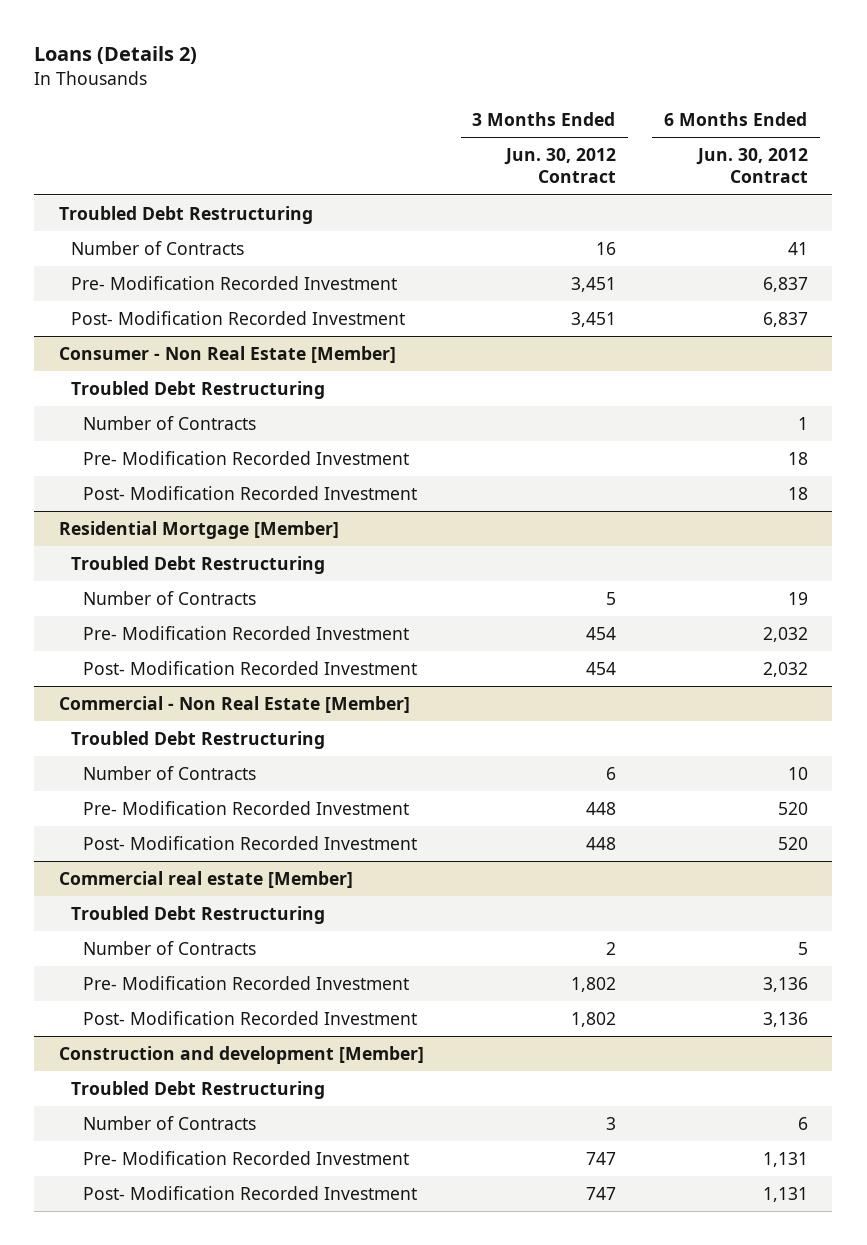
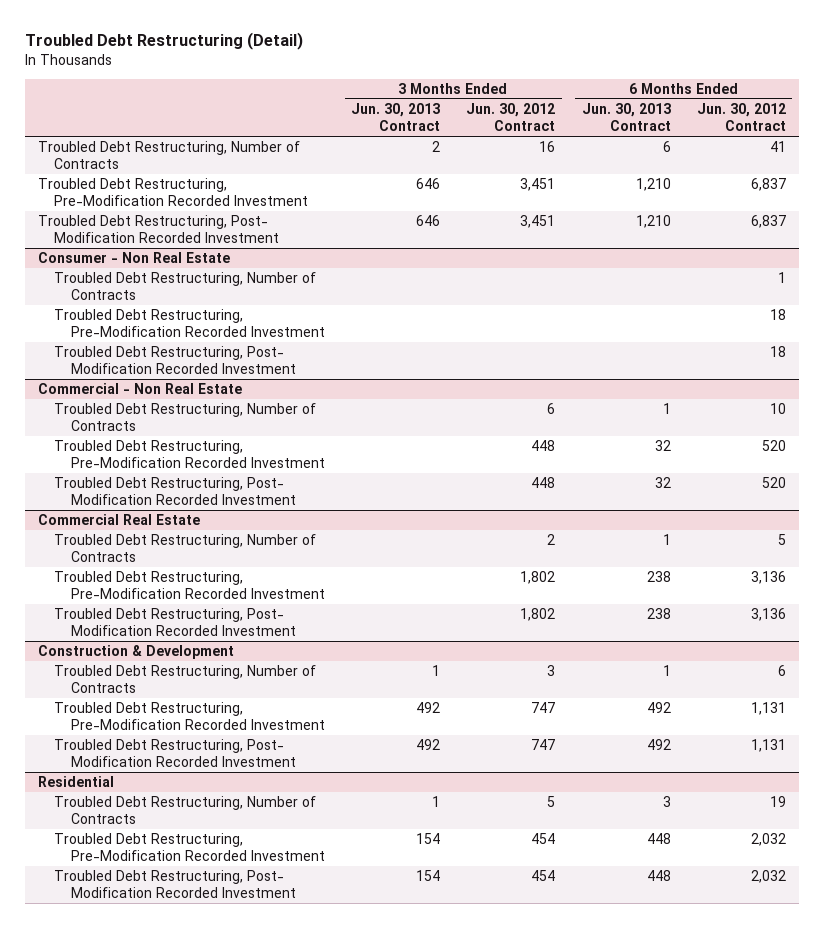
- Loans (Details 2)
+ Troubled Debt Restructuring (Detail)
- | 3 Months Ended Jun. 30, 2012 Contract | 6 Months Ended Jun. 30, 2012 Contract
+ | 3 Months Ended Jun. 30, 2013 Contract | 3 Months Ended Jun. 30, 2012 Contract | 6 Months Ended Jun. 30, 2013 Contract | 6 Months Ended Jun. 30, 2012 Contract
- Troubled Debt Restructuring
- Number of Contracts | 16 | 41
- Pre- Modification Recorded Investment | 3,451 | 6,837
- Post- Modification Recorded Investment | 3,451 | 6,837
- Consumer - Non Real Estate [Member]
- Troubled Debt Restructuring
- Number of Contracts | | 1
- Pre- Modification Recorded Investment | | 18
- Post- Modification Recorded Investment | | 18
- Residential Mortgage [Member]
- Troubled Debt Restructuring
- Number of Contracts | 5 | 19
- Pre- Modification Recorded Investment | 454 | 2,032
- Post- Modification Recorded Investment | 454 | 2,032
- Commercial - Non Real Estate [Member]
- Troubled Debt Restructuring
- Number of Contracts | 6 | 10
- Pre- Modification Recorded Investment | 448 | 520
- Post- Modification Recorded Investment | 448 | 520
- Commercial real estate [Member]
- Troubled Debt Restructuring
- Number of Contracts | 2 | 5
- Pre- Modification Recorded Investment | 1,802 | 3,136
- Post- Modification Recorded Investment | 1,802 | 3,136
- Construction and development [Member]
- Troubled Debt Restructuring
- Number of Contracts | 3 | 6
- Pre- Modification Recorded Investment | 747 | 1,131
- Post- Modification Recorded Investment | 747 | 1,131
+ Troubled Debt Restructuring, Number of Contracts | 2 | 16 | 6 | 41
+ Troubled Debt Restructuring, Pre-Modification Recorded Investment | 646 | 3,451 | 1,210 | 6,837
+ Troubled Debt Restructuring, Post- Modification Recorded Investment | 646 | 3,451 | 1,210 | 6,837
+ Consumer - Non Real Estate
+ Troubled Debt Restructuring, Number of Contracts | | | | 1
+ Troubled Debt Restructuring, Pre-Modification Recorded Investment | | | | 18
+ Troubled Debt Restructuring, Post- Modification Recorded Investment | | | | 18
+ Commercial - Non Real Estate
+ Troubled Debt Restructuring, Number of Contracts | | 6 | 1 | 10
+ Troubled Debt Restructuring, Pre-Modification Recorded Investment | | 448 | 32 | 520
+ Troubled Debt Restructuring, Post- Modification Recorded Investment | | 448 | 32 | 520
+ Commercial Real Estate
+ Troubled Debt Restructuring, Number of Contracts | | 2 | 1 | 5
+ Troubled Debt Restructuring, Pre-Modification Recorded Investment | | 1,802 | 238 | 3,136
+ Troubled Debt Restructuring, Post- Modification Recorded Investment | | 1,802 | 238 | 3,136
+ Construction & Development
+ Troubled Debt Restructuring, Number of Contracts | 1 | 3 | 1 | 6
+ Troubled Debt Restructuring, Pre-Modification Recorded Investment | 492 | 747 | 492 | 1,131
+ Troubled Debt Restructuring, Post- Modification Recorded Investment | 492 | 747 | 492 | 1,131
+ Residential
+ Troubled Debt Restructuring, Number of Contracts | 1 | 5 | 3 | 19
+ Troubled Debt Restructuring, Pre-Modification Recorded Investment | 154 | 454 | 448 | 2,032
+ Troubled Debt Restructuring, Post- Modification Recorded Investment | 154 | 454 | 448 | 2,032

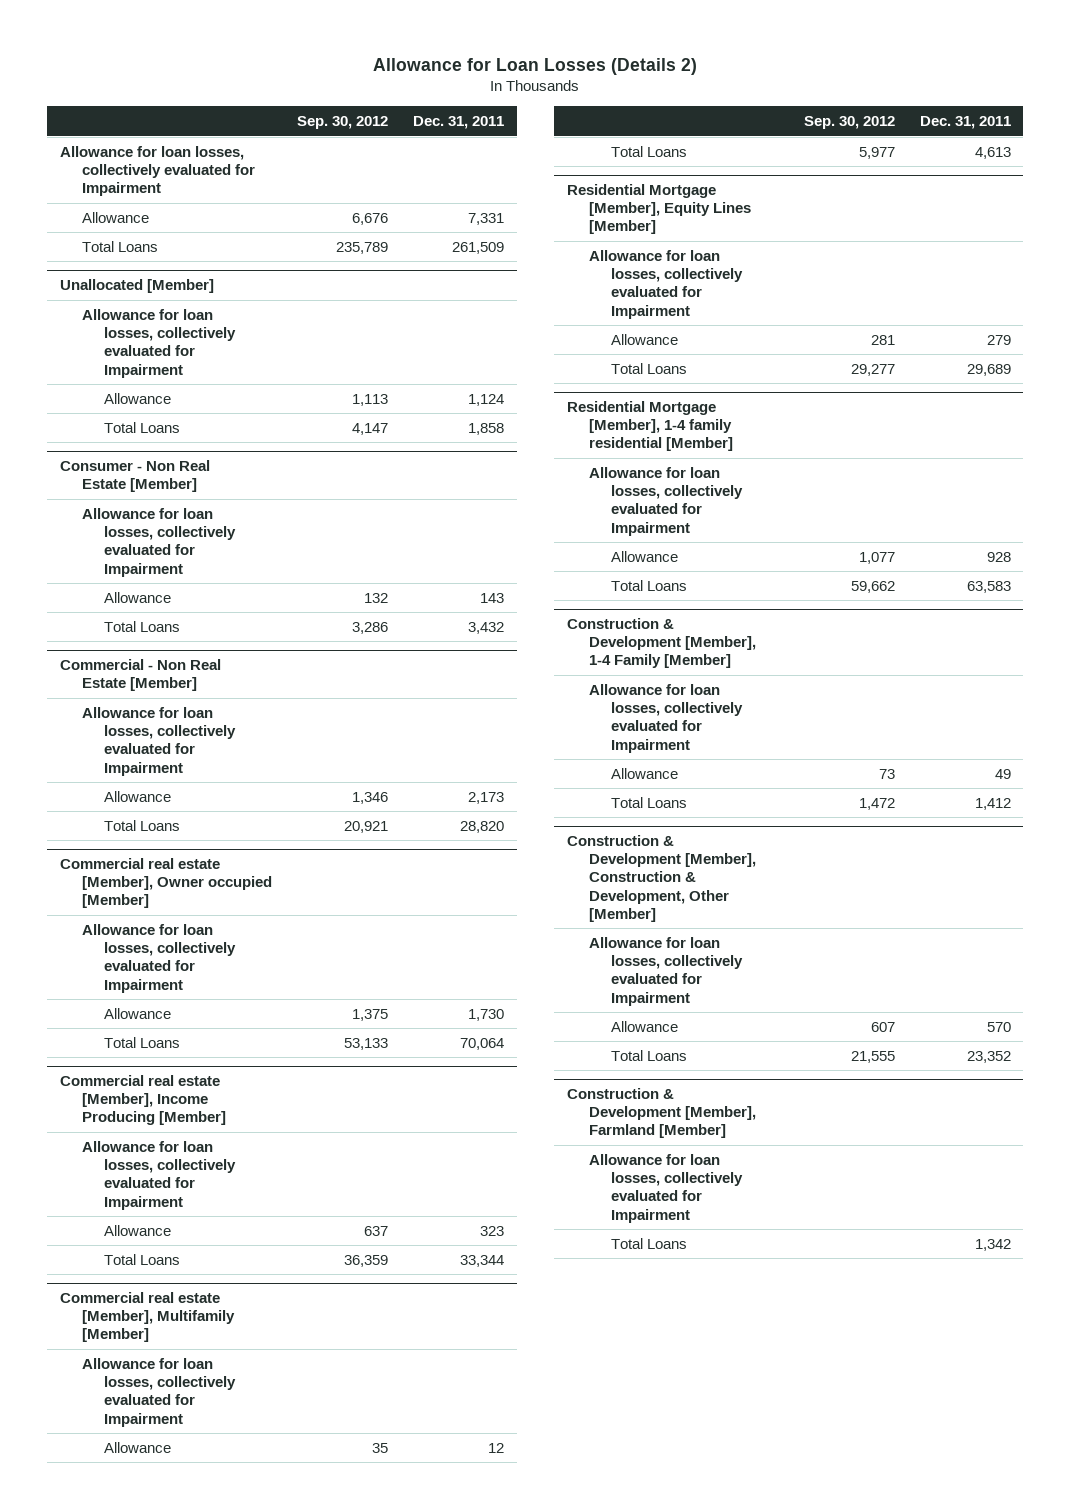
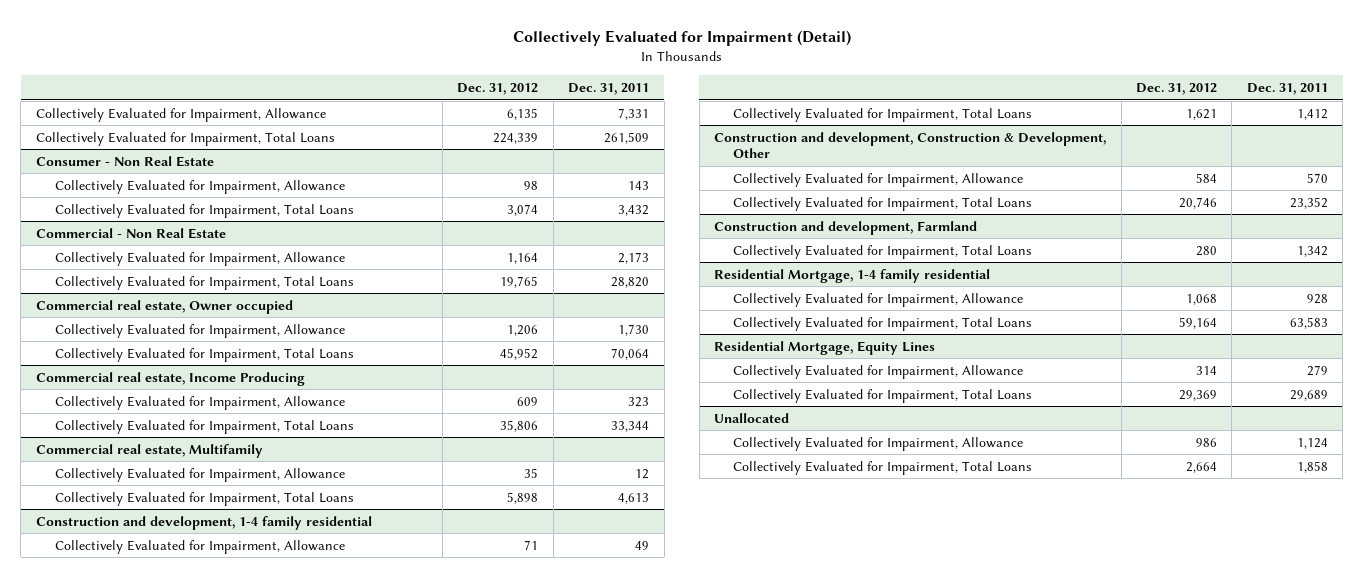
- Allowance for Loan Losses (Details 2)
+ Collectively Evaluated for Impairment (Detail)
- | Sep. 30, 2012 | Dec. 31, 2011
+ | Dec. 31, 2012 | Dec. 31, 2011
- Allowance for loan losses, collectively evaluated for Impairment
- Allowance | 6,676 | 7,331
- Total Loans | 235,789 | 261,509
- Unallocated [Member]
- Allowance for loan losses, collectively evaluated for Impairment
- Allowance | 1,113 | 1,124
- Total Loans | 4,147 | 1,858
- Consumer - Non Real Estate [Member]
- Allowance for loan losses, collectively evaluated for Impairment
- Allowance | 132 | 143
- Total Loans | 3,286 | 3,432
- Commercial - Non Real Estate [Member]
- Allowance for loan losses, collectively evaluated for Impairment
- Allowance | 1,346 | 2,173
- Total Loans | 20,921 | 28,820
- Commercial real estate [Member], Owner occupied [Member]
- Allowance for loan losses, collectively evaluated for Impairment
- Allowance | 1,375 | 1,730
- Total Loans | 53,133 | 70,064
- Commercial real estate [Member], Income Producing [Member]
- Allowance for loan losses, collectively evaluated for Impairment
- Allowance | 637 | 323
- Total Loans | 36,359 | 33,344
- Commercial real estate [Member], Multifamily [Member]
- Allowance for loan losses, collectively evaluated for Impairment
- Allowance | 35 | 12
- Total Loans | 5,977 | 4,613
- Residential Mortgage [Member], Equity Lines [Member]
- Allowance for loan losses, collectively evaluated for Impairment
- Allowance | 281 | 279
- Total Loans | 29,277 | 29,689
- Residential Mortgage [Member], 1-4 family residential [Member]
- Allowance for loan losses, collectively evaluated for Impairment
- Allowance | 1,077 | 928
- Total Loans | 59,662 | 63,583
- Construction & Development [Member], 1-4 Family [Member]
- Allowance for loan losses, collectively evaluated for Impairment
- Allowance | 73 | 49
- Total Loans | 1,472 | 1,412
- Construction & Development [Member], Construction & Development, Other [Member]
- Allowance for loan losses, collectively evaluated for Impairment
- Allowance | 607 | 570
- Total Loans | 21,555 | 23,352
- Construction & Development [Member], Farmland [Member]
- Allowance for loan losses, collectively evaluated for Impairment
- Total Loans | | 1,342
+ Collectively Evaluated for Impairment, Allowance | 6,135 | 7,331
+ Collectively Evaluated for Impairment, Total Loans | 224,339 | 261,509
+ Consumer - Non Real Estate
+ Collectively Evaluated for Impairment, Allowance | 98 | 143
+ Collectively Evaluated for Impairment, Total Loans | 3,074 | 3,432
+ Commercial - Non Real Estate
+ Collectively Evaluated for Impairment, Allowance | 1,164 | 2,173
+ Collectively Evaluated for Impairment, Total Loans | 19,765 | 28,820
+ Commercial real estate, Owner occupied
+ Collectively Evaluated for Impairment, Allowance | 1,206 | 1,730
+ Collectively Evaluated for Impairment, Total Loans | 45,952 | 70,064
+ Commercial real estate, Income Producing
+ Collectively Evaluated for Impairment, Allowance | 609 | 323
+ Collectively Evaluated for Impairment, Total Loans | 35,806 | 33,344
+ Commercial real estate, Multifamily
+ Collectively Evaluated for Impairment, Allowance | 35 | 12
+ Collectively Evaluated for Impairment, Total Loans | 5,898 | 4,613
+ Construction and development, 1-4 family residential
+ Collectively Evaluated for Impairment, Allowance | 71 | 49
+ Collectively Evaluated for Impairment, Total Loans | 1,621 | 1,412
+ Construction and development, Construction & Development, Other
+ Collectively Evaluated for Impairment, Allowance | 584 | 570
+ Collectively Evaluated for Impairment, Total Loans | 20,746 | 23,352
+ Construction and development, Farmland
+ Collectively Evaluated for Impairment, Total Loans | 280 | 1,342
+ Residential Mortgage, 1-4 family residential
+ Collectively Evaluated for Impairment, Allowance | 1,068 | 928
+ Collectively Evaluated for Impairment, Total Loans | 59,164 | 63,583
+ Residential Mortgage, Equity Lines
+ Collectively Evaluated for Impairment, Allowance | 314 | 279
+ Collectively Evaluated for Impairment, Total Loans | 29,369 | 29,689
+ Unallocated
+ Collectively Evaluated for Impairment, Allowance | 986 | 1,124
+ Collectively Evaluated for Impairment, Total Loans | 2,664 | 1,858

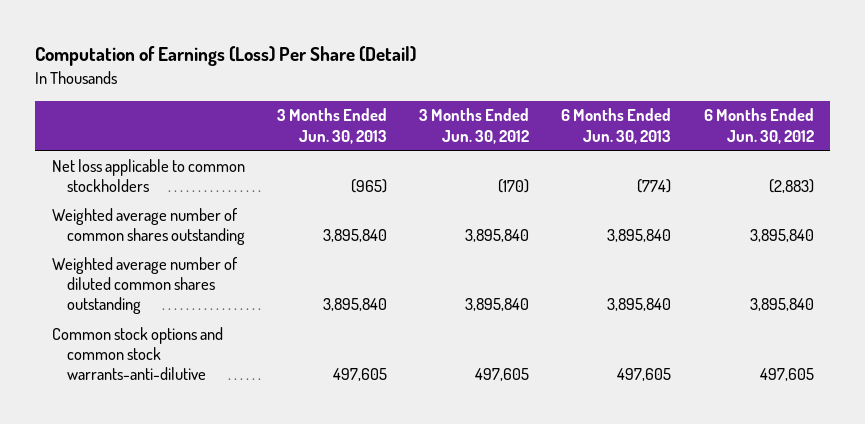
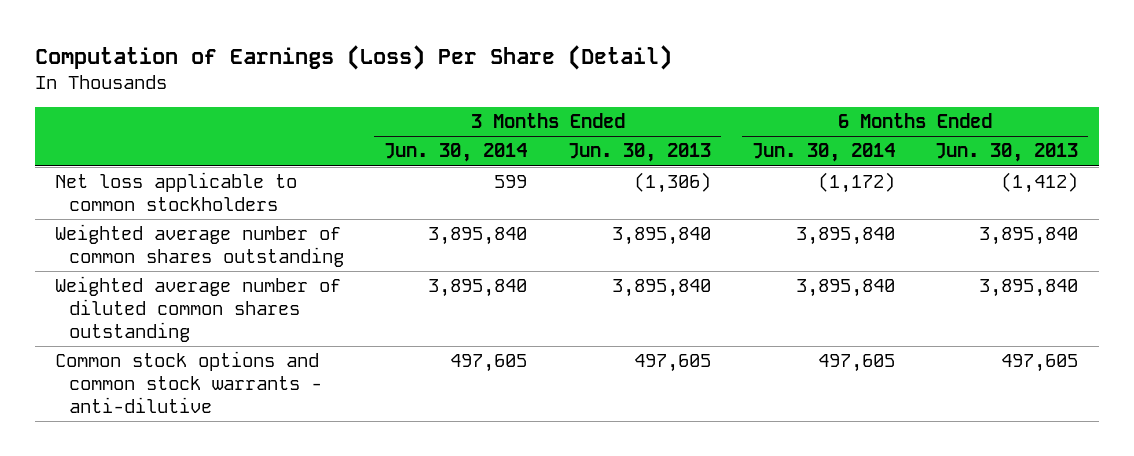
- | 3 Months Ended Jun. 30, 2013 | 3 Months Ended Jun. 30, 2012 | 6 Months Ended Jun. 30, 2013 | 6 Months Ended Jun. 30, 2012
+ | 3 Months Ended Jun. 30, 2014 | 3 Months Ended Jun. 30, 2013 | 6 Months Ended Jun. 30, 2014 | 6 Months Ended Jun. 30, 2013
- Net loss applicable to common stockholders | (965) | (170) | (774) | (2,883)
+ Net loss applicable to common stockholders | 599 | (1,306) | (1,172) | (1,412)
- Common stock options and common stock warrants-anti-dilutive | 497,605 | 497,605 | 497,605 | 497,605
+ Common stock options and common stock warrants - anti-dilutive | 497,605 | 497,605 | 497,605 | 497,605

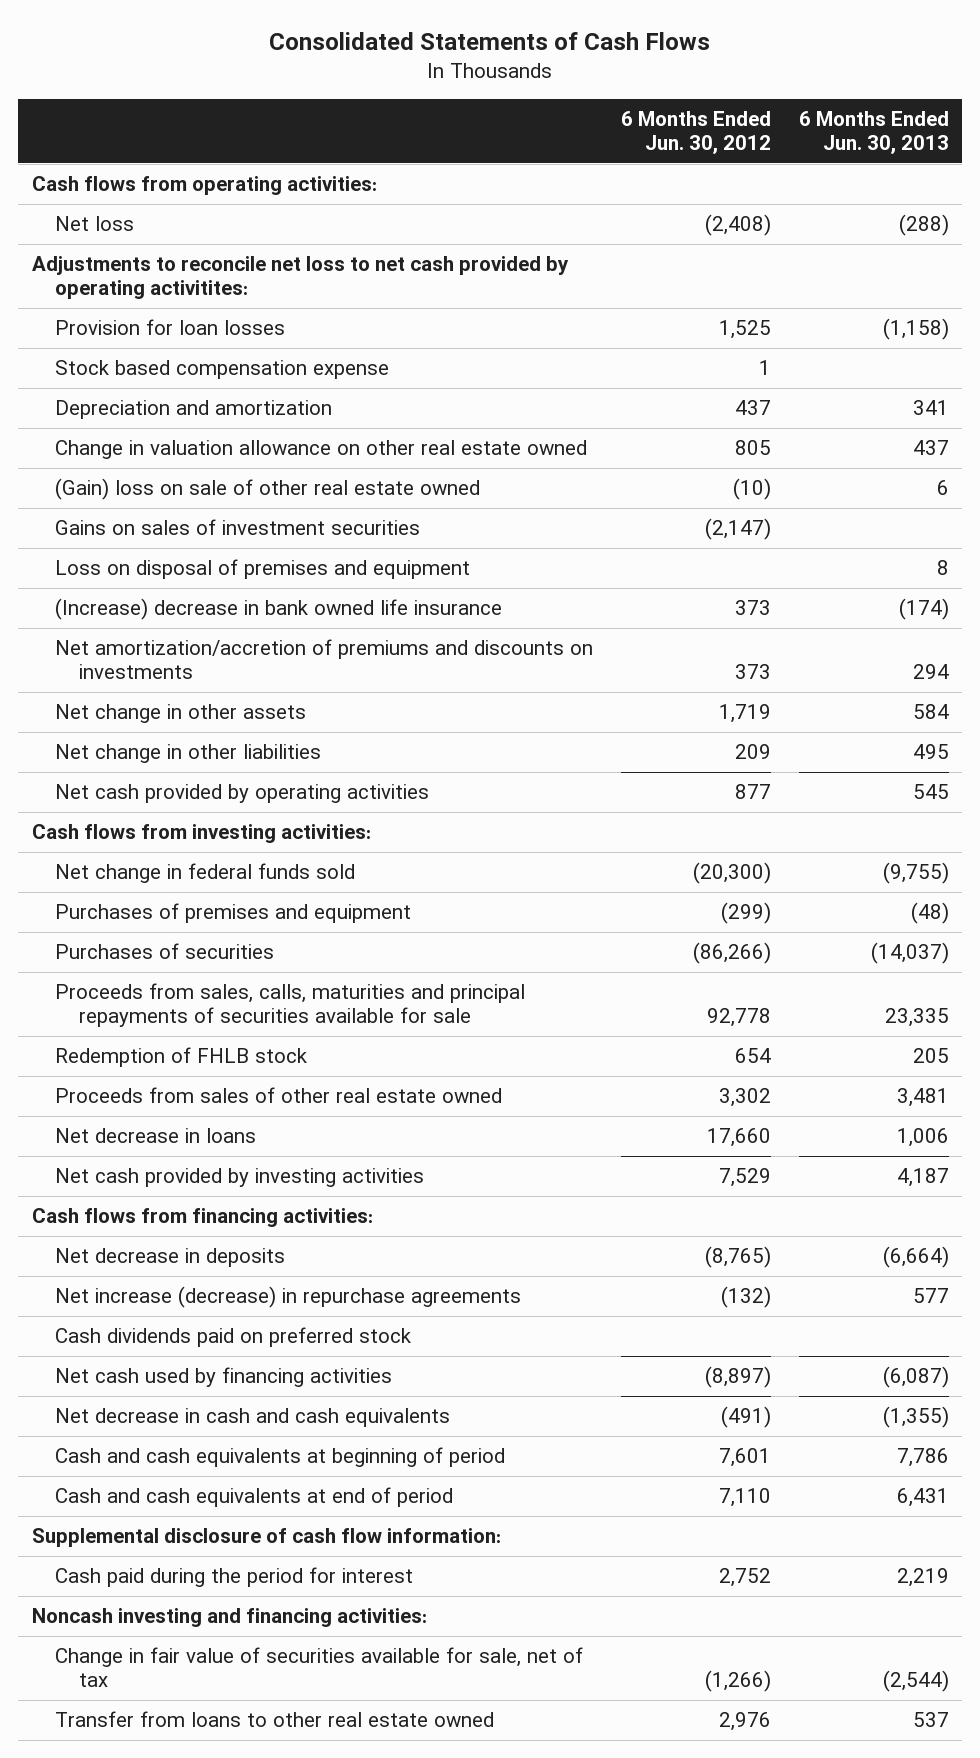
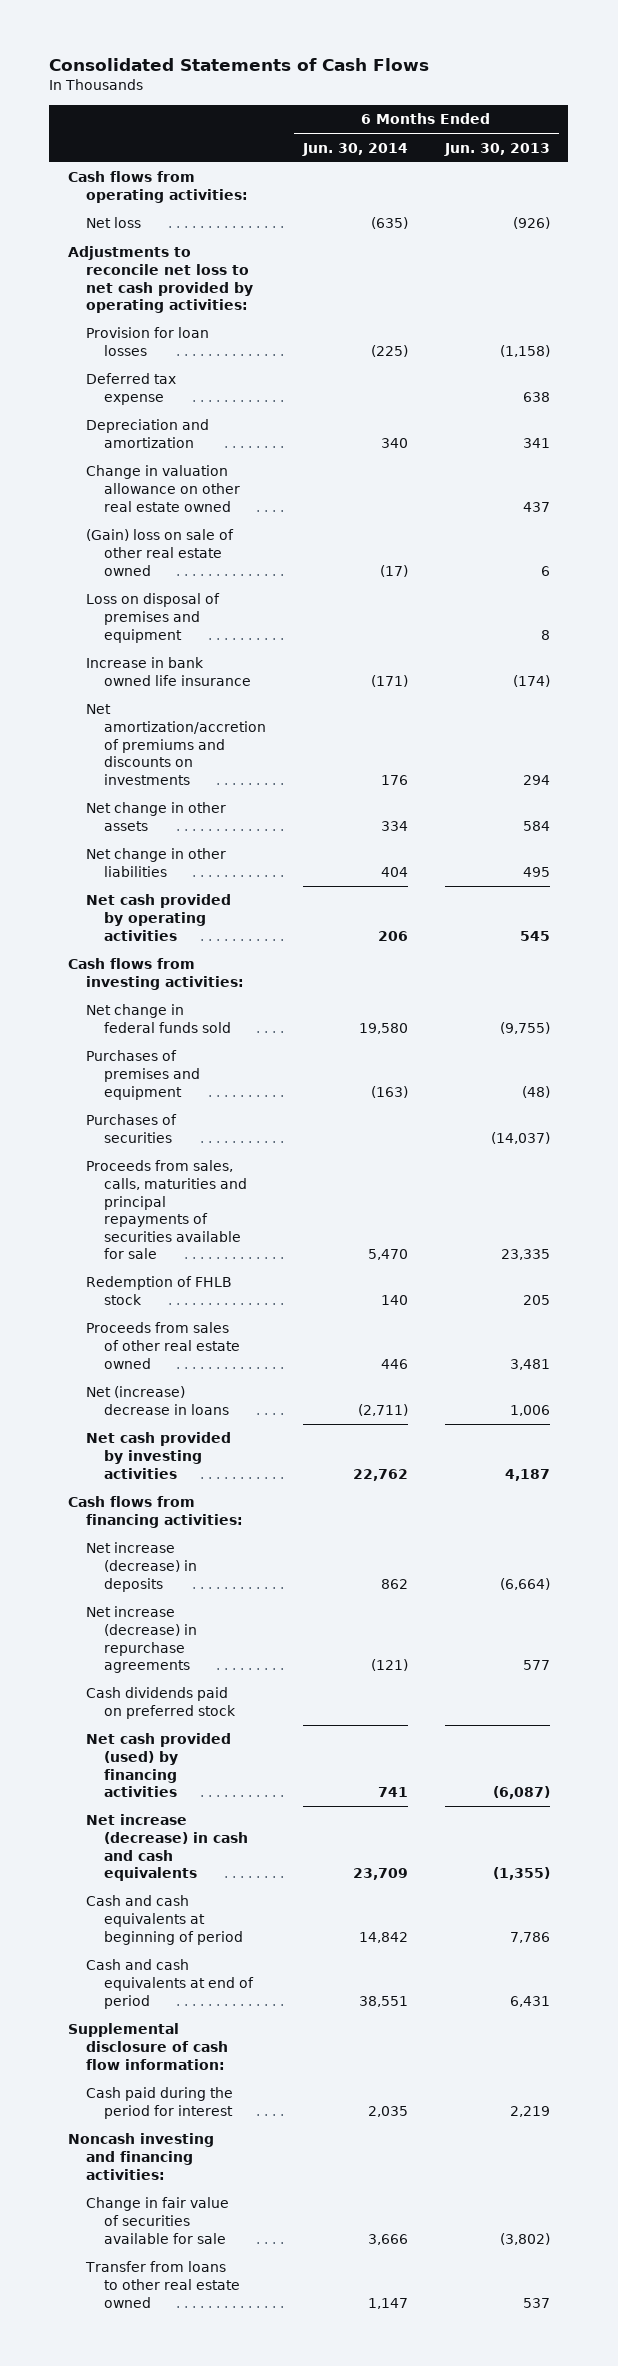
- | 6 Months Ended Jun. 30, 2012 | 6 Months Ended Jun. 30, 2013
+ | 6 Months Ended Jun. 30, 2014 | 6 Months Ended Jun. 30, 2013
- Net loss | (2,408) | (288)
- Adjustments to reconcile net loss to net cash provided by operating activitites:
+ Net loss | (635) | (926)
+ Adjustments to reconcile net loss to net cash provided by operating activities:
- Stock based compensation expense | 1 |
+ Deferred tax expense | | 638
- Gains on sales of investment securities | (2,147) |
- (Increase) decrease in bank owned life insurance | 373 | (174)
+ Increase in bank owned life insurance | (171) | (174)
- Net decrease in loans | 17,660 | 1,006
+ Net (increase) decrease in loans | (2,711) | 1,006
- Net decrease in deposits | (8,765) | (6,664)
+ Net increase (decrease) in deposits | 862 | (6,664)
- Net cash used by financing activities | (8,897) | (6,087)
- Net decrease in cash and cash equivalents | (491) | (1,355)
+ Net cash provided (used) by financing activities | 741 | (6,087)
+ Net increase (decrease) in cash and cash equivalents | 23,709 | (1,355)
- Change in fair value of securities available for sale, net of tax | (1,266) | (2,544)
+ Change in fair value of securities available for sale | 3,666 | (3,802)

